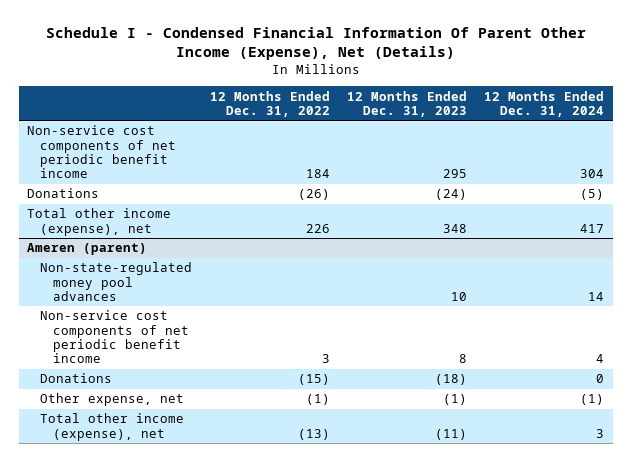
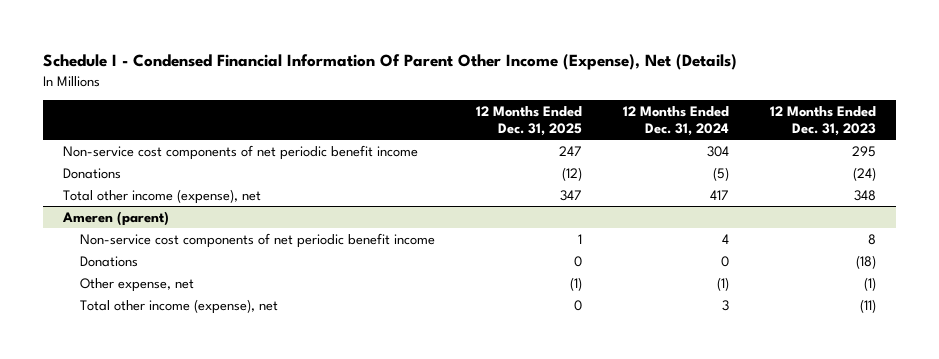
- | 12 Months Ended Dec. 31, 2022 | 12 Months Ended Dec. 31, 2023 | 12 Months Ended Dec. 31, 2024
+ | 12 Months Ended Dec. 31, 2025 | 12 Months Ended Dec. 31, 2024 | 12 Months Ended Dec. 31, 2023
@ Ameren (parent)
- Non-state-regulated money pool advances | | 10 | 14

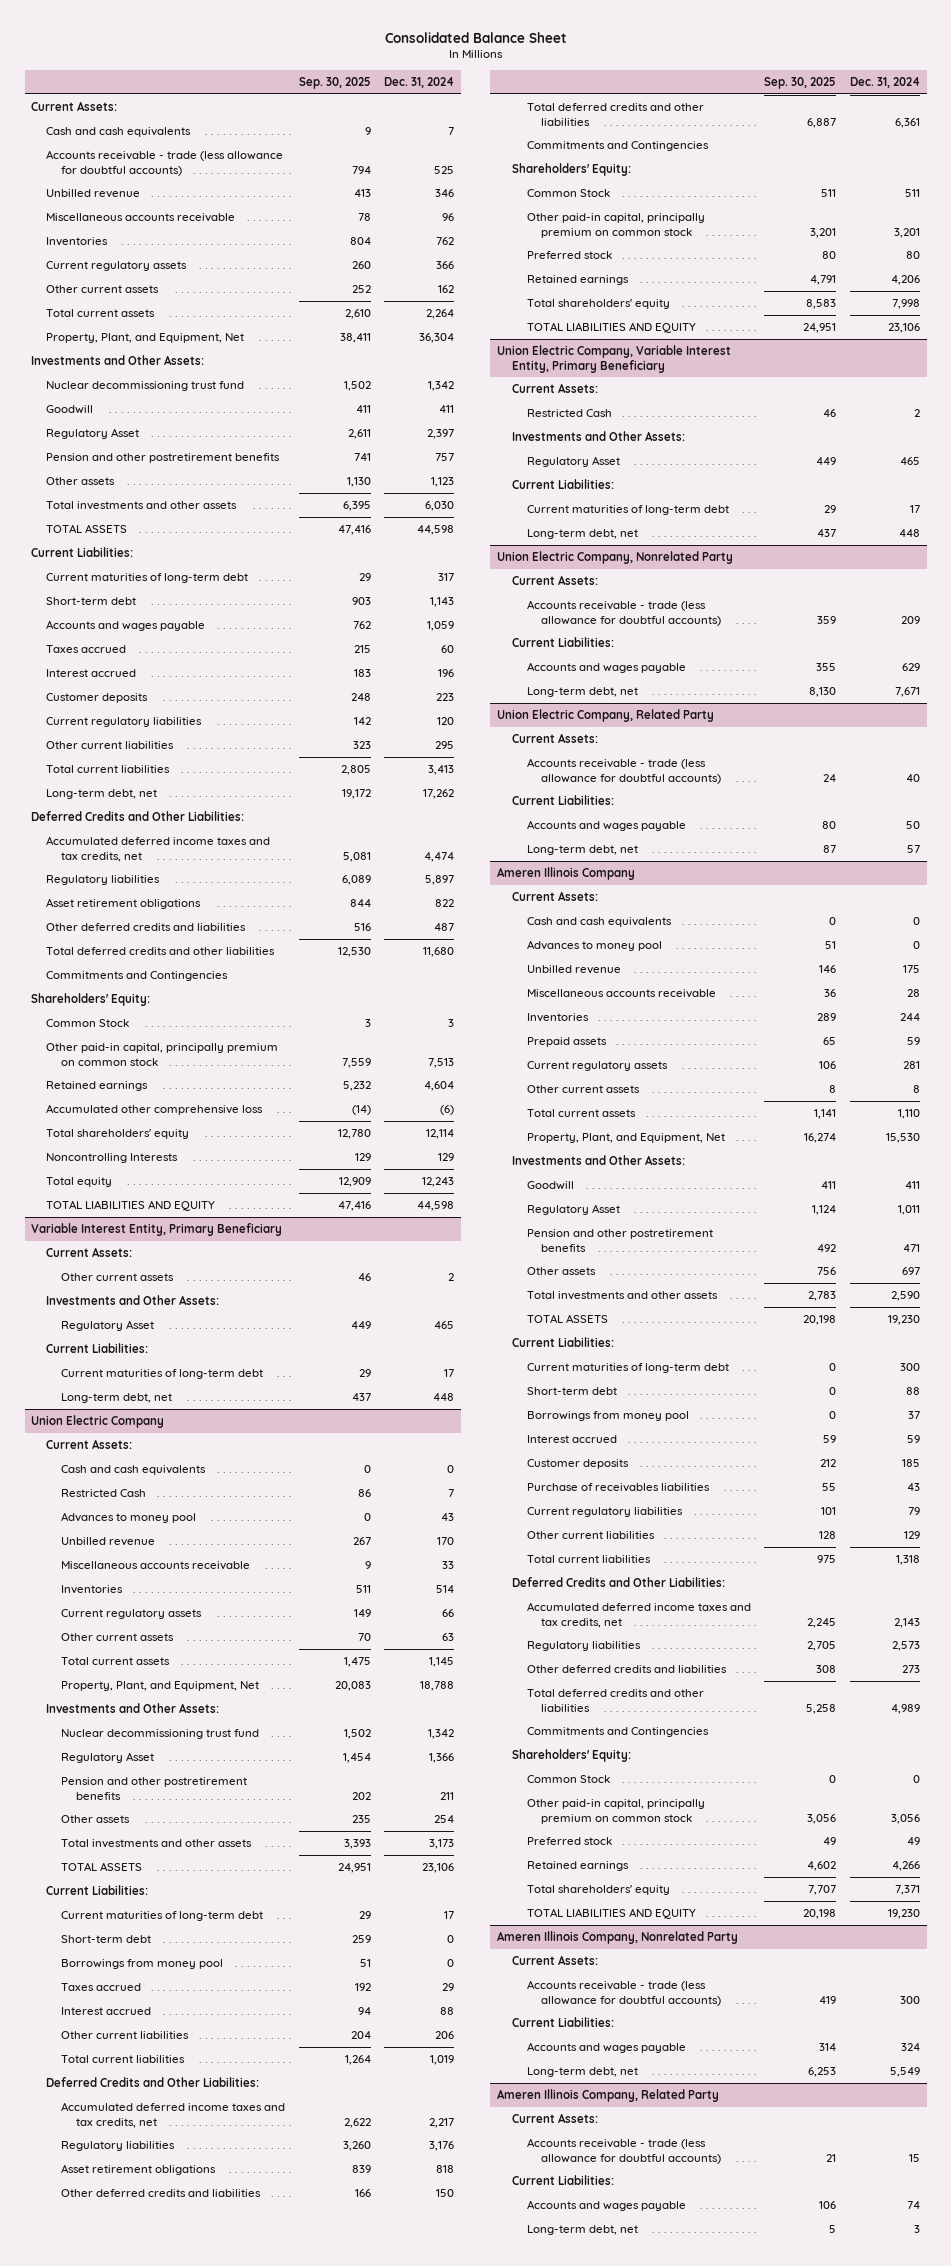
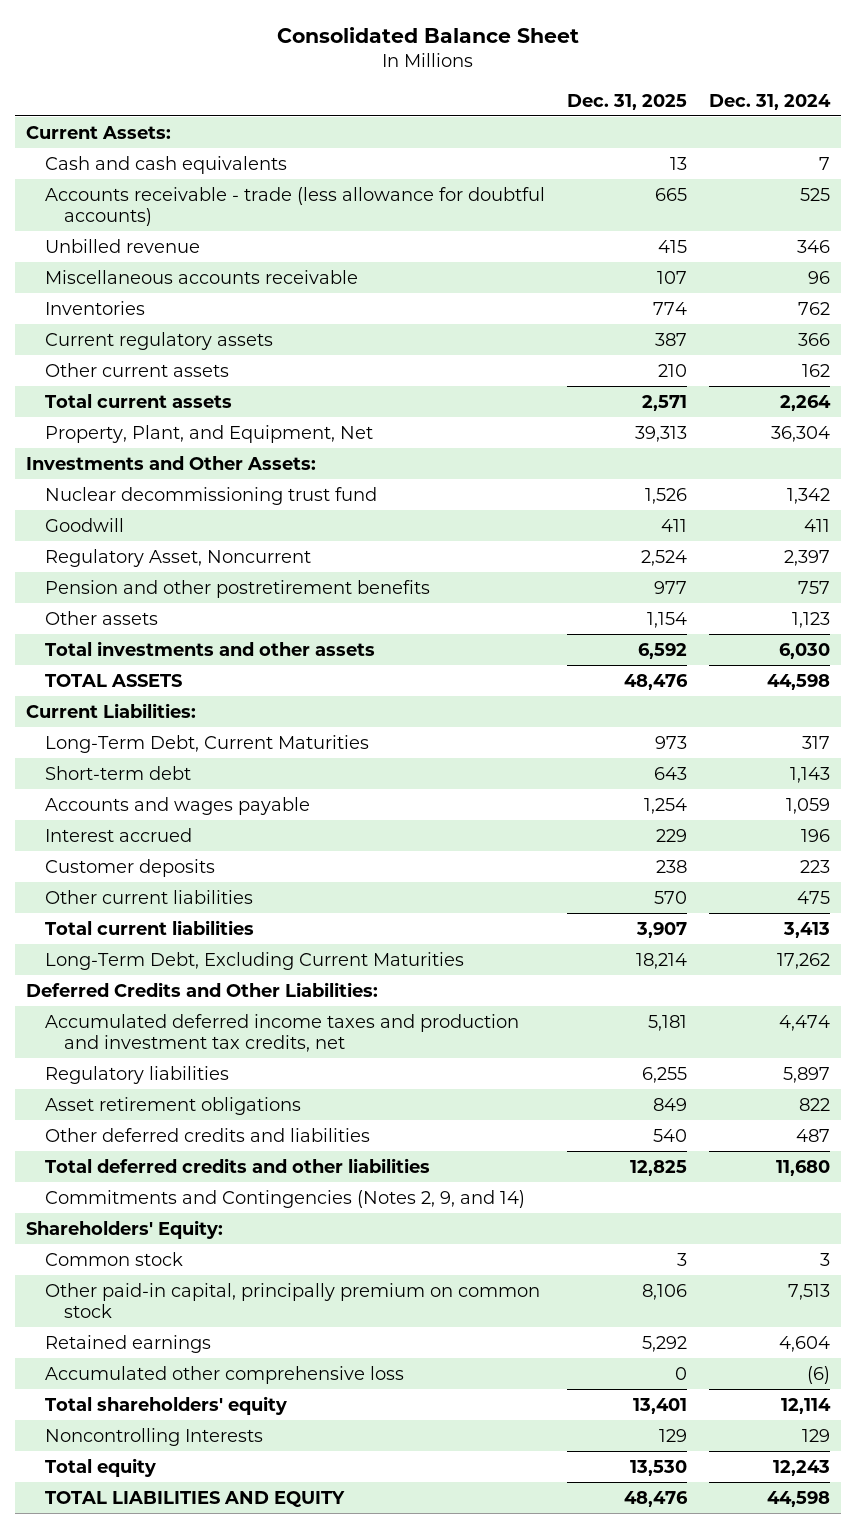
- | Sep. 30, 2025 | Dec. 31, 2024
+ | Dec. 31, 2025 | Dec. 31, 2024
- Regulatory Asset | 2,611 | 2,397
+ Regulatory Asset, Noncurrent | 2,524 | 2,397
- Current maturities of long-term debt | 29 | 317
+ Long-Term Debt, Current Maturities | 973 | 317
- Taxes accrued | 215 | 60
- Current regulatory liabilities | 142 | 120
- Other current liabilities | 323 | 295
+ Other current liabilities | 570 | 475
- Long-term debt, net | 19,172 | 17,262
+ Long-Term Debt, Excluding Current Maturities | 18,214 | 17,262
- Accumulated deferred income taxes and tax credits, net | 5,081 | 4,474
+ Accumulated deferred income taxes and production and investment tax credits, net | 5,181 | 4,474
- Commitments and Contingencies
+ Commitments and Contingencies (Notes 2, 9, and 14)
- Common Stock | 3 | 3
+ Common stock | 3 | 3
- Variable Interest Entity, Primary Beneficiary
- Current Assets:
- Other current assets | 46 | 2
- Investments and Other Assets:
- Regulatory Asset | 449 | 465
- Current Liabilities:
- Current maturities of long-term debt | 29 | 17
- Long-term debt, net | 437 | 448
- Union Electric Company
- Current Assets:
- Cash and cash equivalents | 0 | 0
- Restricted Cash | 86 | 7
- Advances to money pool | 0 | 43
- Unbilled revenue | 267 | 170
- Miscellaneous accounts receivable | 9 | 33
- Inventories | 511 | 514
- Current regulatory assets | 149 | 66
- Other current assets | 70 | 63
- Total current assets | 1,475 | 1,145
- Property, Plant, and Equipment, Net | 20,083 | 18,788
- Investments and Other Assets:
- Nuclear decommissioning trust fund | 1,502 | 1,342
- Regulatory Asset | 1,454 | 1,366
- Pension and other postretirement benefits | 202 | 211
- Other assets | 235 | 254
- Total investments and other assets | 3,393 | 3,173
- TOTAL ASSETS | 24,951 | 23,106
- Current Liabilities:
- Current maturities of long-term debt | 29 | 17
- Short-term debt | 259 | 0
- Borrowings from money pool | 51 | 0
- Taxes accrued | 192 | 29
- Interest accrued | 94 | 88
- Other current liabilities | 204 | 206
- Total current liabilities | 1,264 | 1,019
- Deferred Credits and Other Liabilities:
- Accumulated deferred income taxes and tax credits, net | 2,622 | 2,217
- Regulatory liabilities | 3,260 | 3,176
- Asset retirement obligations | 839 | 818
- Other deferred credits and liabilities | 166 | 150
- Total deferred credits and other liabilities | 6,887 | 6,361
- Commitments and Contingencies
- Shareholders' Equity:
- Common Stock | 511 | 511
- Other paid-in capital, principally premium on common stock | 3,201 | 3,201
- Preferred stock | 80 | 80
- Retained earnings | 4,791 | 4,206
- Total shareholders' equity | 8,583 | 7,998
- TOTAL LIABILITIES AND EQUITY | 24,951 | 23,106
- Union Electric Company, Variable Interest Entity, Primary Beneficiary
- Current Assets:
- Restricted Cash | 46 | 2
- Investments and Other Assets:
- Regulatory Asset | 449 | 465
- Current Liabilities:
- Current maturities of long-term debt | 29 | 17
- Long-term debt, net | 437 | 448
- Union Electric Company, Nonrelated Party
- Current Assets:
- Accounts receivable - trade (less allowance for doubtful accounts) | 359 | 209
- Current Liabilities:
- Accounts and wages payable | 355 | 629
- Long-term debt, net | 8,130 | 7,671
- Union Electric Company, Related Party
- Current Assets:
- Accounts receivable - trade (less allowance for doubtful accounts) | 24 | 40
- Current Liabilities:
- Accounts and wages payable | 80 | 50
- Long-term debt, net | 87 | 57
- Ameren Illinois Company
- Current Assets:
- Cash and cash equivalents | 0 | 0
- Advances to money pool | 51 | 0
- Unbilled revenue | 146 | 175
- Miscellaneous accounts receivable | 36 | 28
- Inventories | 289 | 244
- Prepaid assets | 65 | 59
- Current regulatory assets | 106 | 281
- Other current assets | 8 | 8
- Total current assets | 1,141 | 1,110
- Property, Plant, and Equipment, Net | 16,274 | 15,530
- Investments and Other Assets:
- Goodwill | 411 | 411
- Regulatory Asset | 1,124 | 1,011
- Pension and other postretirement benefits | 492 | 471
- Other assets | 756 | 697
- Total investments and other assets | 2,783 | 2,590
- TOTAL ASSETS | 20,198 | 19,230
- Current Liabilities:
- Current maturities of long-term debt | 0 | 300
- Short-term debt | 0 | 88
- Borrowings from money pool | 0 | 37
- Interest accrued | 59 | 59
- Customer deposits | 212 | 185
- Purchase of receivables liabilities | 55 | 43
- Current regulatory liabilities | 101 | 79
- Other current liabilities | 128 | 129
- Total current liabilities | 975 | 1,318
- Deferred Credits and Other Liabilities:
- Accumulated deferred income taxes and tax credits, net | 2,245 | 2,143
- Regulatory liabilities | 2,705 | 2,573
- Other deferred credits and liabilities | 308 | 273
- Total deferred credits and other liabilities | 5,258 | 4,989
- Commitments and Contingencies
- Shareholders' Equity:
- Common Stock | 0 | 0
- Other paid-in capital, principally premium on common stock | 3,056 | 3,056
- Preferred stock | 49 | 49
- Retained earnings | 4,602 | 4,266
- Total shareholders' equity | 7,707 | 7,371
- TOTAL LIABILITIES AND EQUITY | 20,198 | 19,230
- Ameren Illinois Company, Nonrelated Party
- Current Assets:
- Accounts receivable - trade (less allowance for doubtful accounts) | 419 | 300
- Current Liabilities:
- Accounts and wages payable | 314 | 324
- Long-term debt, net | 6,253 | 5,549
- Ameren Illinois Company, Related Party
- Current Assets:
- Accounts receivable - trade (less allowance for doubtful accounts) | 21 | 15
- Current Liabilities:
- Accounts and wages payable | 106 | 74
- Long-term debt, net | 5 | 3

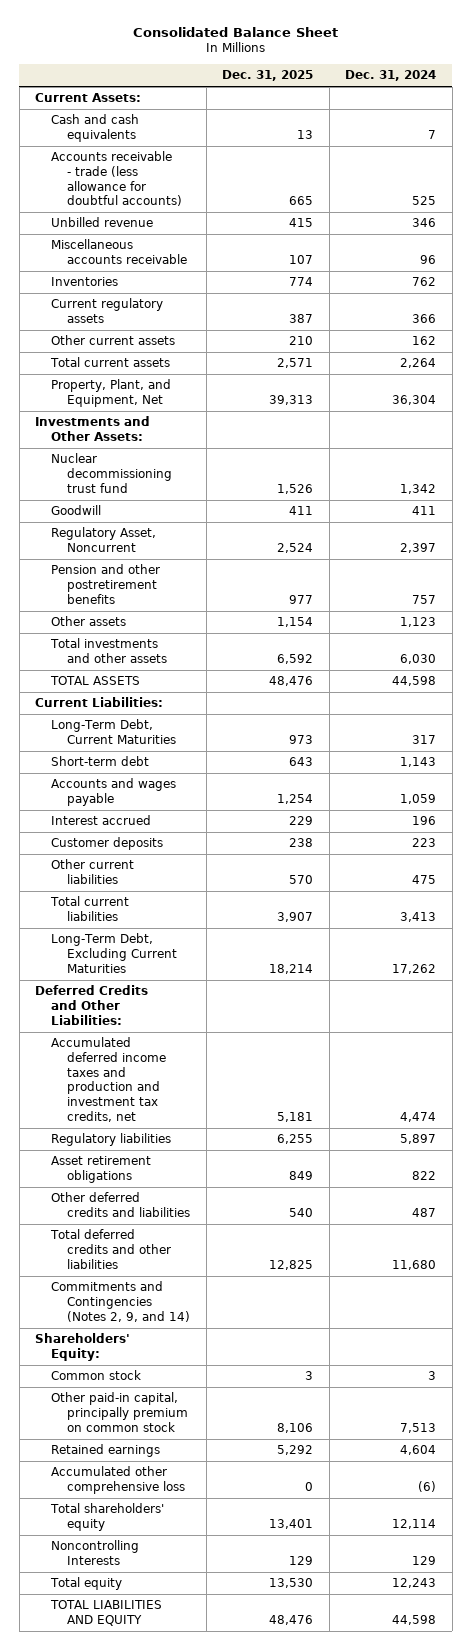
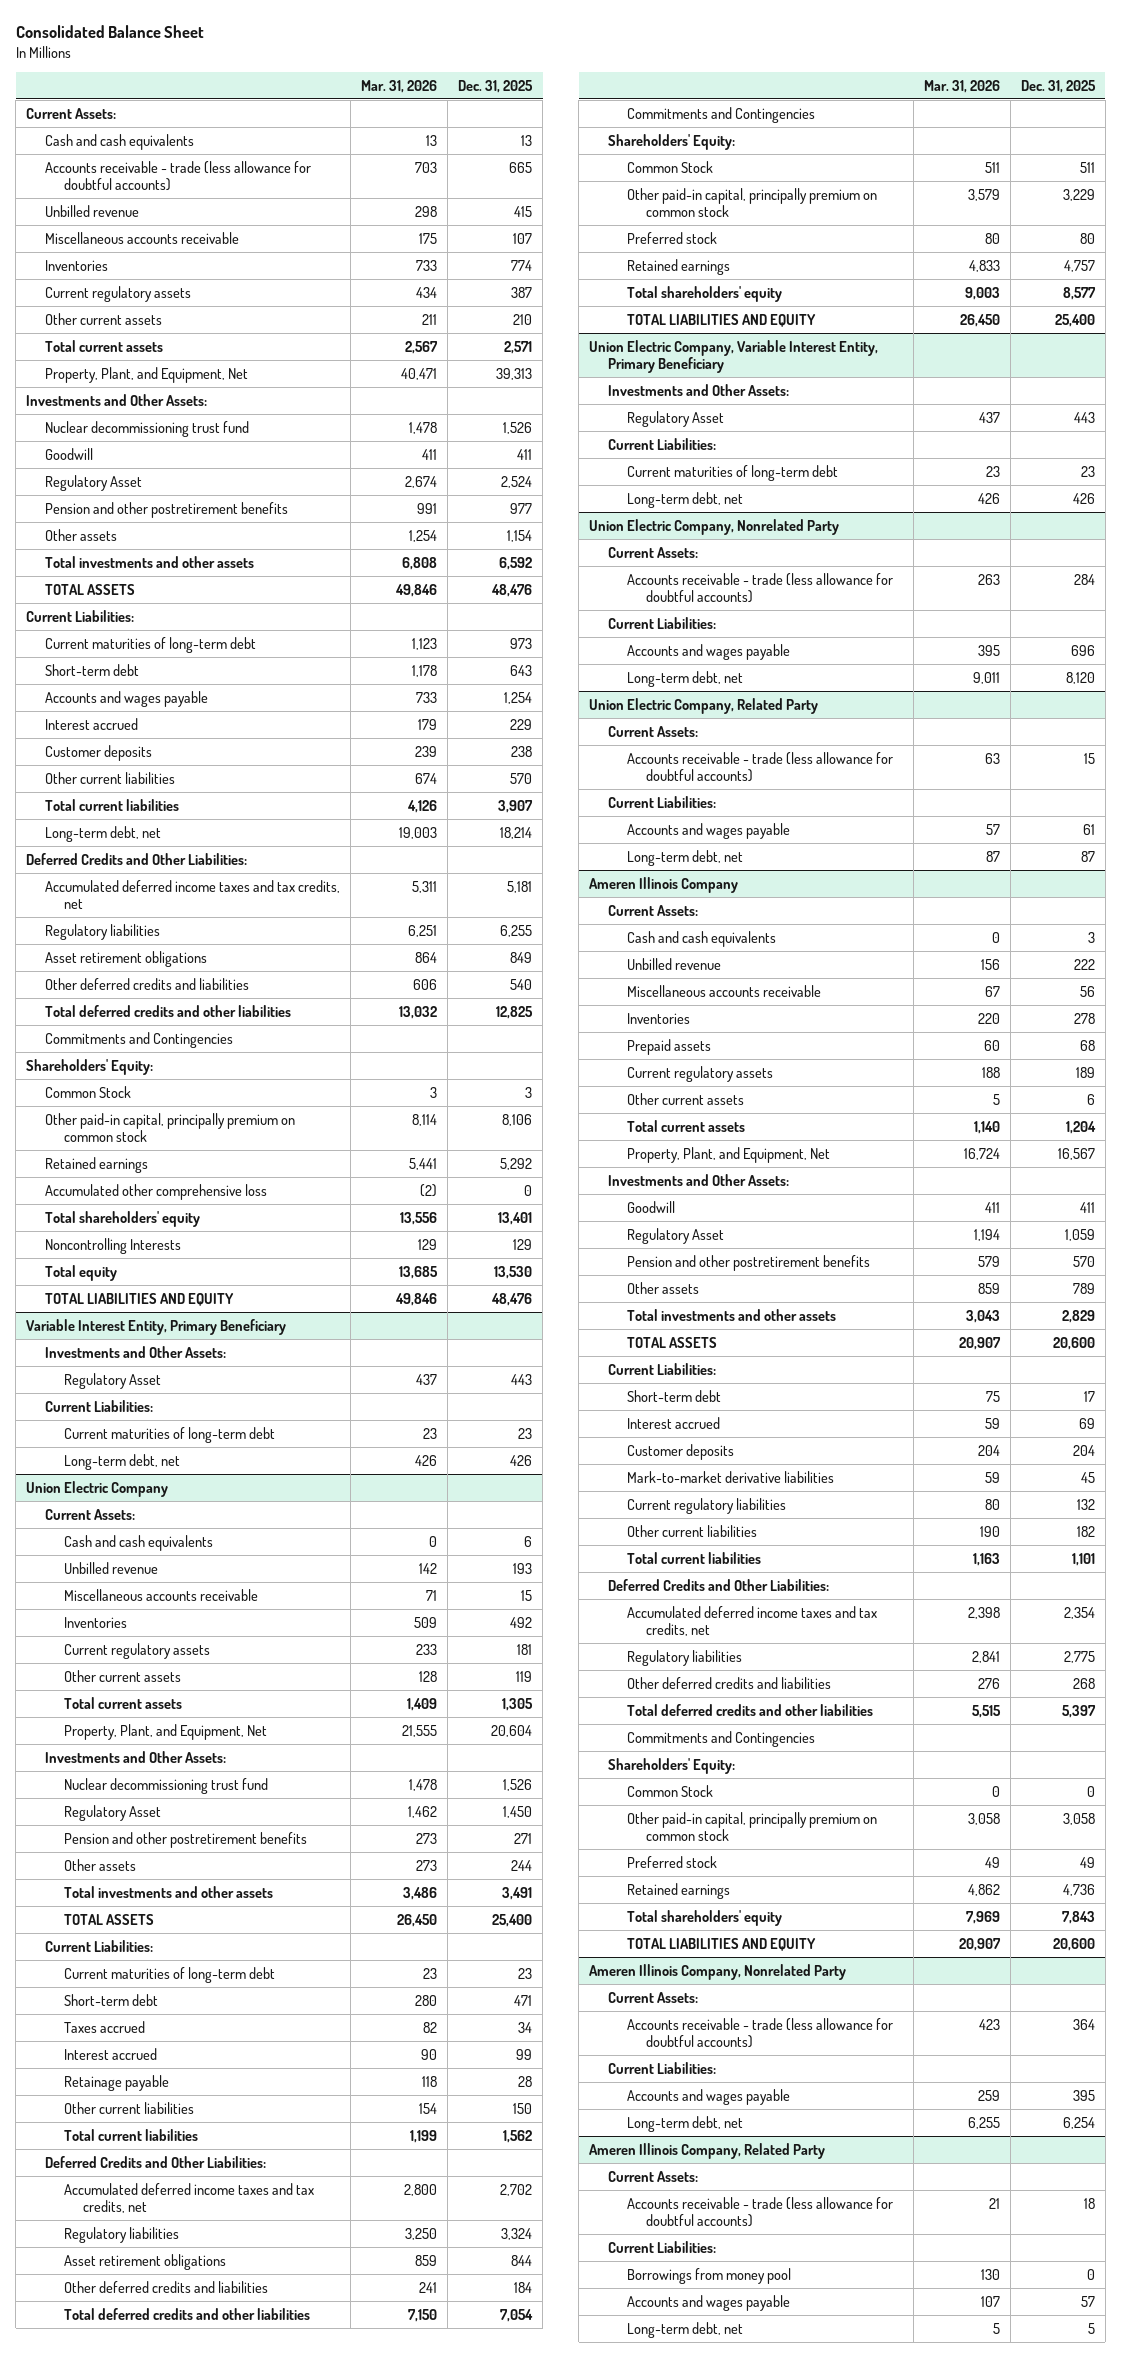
- | Dec. 31, 2025 | Dec. 31, 2024
+ | Mar. 31, 2026 | Dec. 31, 2025
- Regulatory Asset, Noncurrent | 2,524 | 2,397
+ Regulatory Asset | 2,674 | 2,524
- Long-Term Debt, Current Maturities | 973 | 317
+ Current maturities of long-term debt | 1,123 | 973
- Long-Term Debt, Excluding Current Maturities | 18,214 | 17,262
+ Long-term debt, net | 19,003 | 18,214
- Accumulated deferred income taxes and production and investment tax credits, net | 5,181 | 4,474
+ Accumulated deferred income taxes and tax credits, net | 5,311 | 5,181
- Commitments and Contingencies (Notes 2, 9, and 14)
+ Commitments and Contingencies
- Common stock | 3 | 3
+ Common Stock | 3 | 3
+ Variable Interest Entity, Primary Beneficiary
+ Investments and Other Assets:
+ Regulatory Asset | 437 | 443
+ Current Liabilities:
+ Current maturities of long-term debt | 23 | 23
+ Long-term debt, net | 426 | 426
+ Union Electric Company
+ Current Assets:
+ Cash and cash equivalents | 0 | 6
+ Unbilled revenue | 142 | 193
+ Miscellaneous accounts receivable | 71 | 15
+ Inventories | 509 | 492
+ Current regulatory assets | 233 | 181
+ Other current assets | 128 | 119
+ Total current assets | 1,409 | 1,305
+ Property, Plant, and Equipment, Net | 21,555 | 20,604
+ Investments and Other Assets:
+ Nuclear decommissioning trust fund | 1,478 | 1,526
+ Regulatory Asset | 1,462 | 1,450
+ Pension and other postretirement benefits | 273 | 271
+ Other assets | 273 | 244
+ Total investments and other assets | 3,486 | 3,491
+ TOTAL ASSETS | 26,450 | 25,400
+ Current Liabilities:
+ Current maturities of long-term debt | 23 | 23
+ Short-term debt | 280 | 471
+ Taxes accrued | 82 | 34
+ Interest accrued | 90 | 99
+ Retainage payable | 118 | 28
+ Other current liabilities | 154 | 150
+ Total current liabilities | 1,199 | 1,562
+ Deferred Credits and Other Liabilities:
+ Accumulated deferred income taxes and tax credits, net | 2,800 | 2,702
+ Regulatory liabilities | 3,250 | 3,324
+ Asset retirement obligations | 859 | 844
+ Other deferred credits and liabilities | 241 | 184
+ Total deferred credits and other liabilities | 7,150 | 7,054
+ Commitments and Contingencies
+ Shareholders' Equity:
+ Common Stock | 511 | 511
+ Other paid-in capital, principally premium on common stock | 3,579 | 3,229
+ Preferred stock | 80 | 80
+ Retained earnings | 4,833 | 4,757
+ Total shareholders' equity | 9,003 | 8,577
+ TOTAL LIABILITIES AND EQUITY | 26,450 | 25,400
+ Union Electric Company, Variable Interest Entity, Primary Beneficiary
+ Investments and Other Assets:
+ Regulatory Asset | 437 | 443
+ Current Liabilities:
+ Current maturities of long-term debt | 23 | 23
+ Long-term debt, net | 426 | 426
+ Union Electric Company, Nonrelated Party
+ Current Assets:
+ Accounts receivable - trade (less allowance for doubtful accounts) | 263 | 284
+ Current Liabilities:
+ Accounts and wages payable | 395 | 696
+ Long-term debt, net | 9,011 | 8,120
+ Union Electric Company, Related Party
+ Current Assets:
+ Accounts receivable - trade (less allowance for doubtful accounts) | 63 | 15
+ Current Liabilities:
+ Accounts and wages payable | 57 | 61
+ Long-term debt, net | 87 | 87
+ Ameren Illinois Company
+ Current Assets:
+ Cash and cash equivalents | 0 | 3
+ Unbilled revenue | 156 | 222
+ Miscellaneous accounts receivable | 67 | 56
+ Inventories | 220 | 278
+ Prepaid assets | 60 | 68
+ Current regulatory assets | 188 | 189
+ Other current assets | 5 | 6
+ Total current assets | 1,140 | 1,204
+ Property, Plant, and Equipment, Net | 16,724 | 16,567
+ Investments and Other Assets:
+ Goodwill | 411 | 411
+ Regulatory Asset | 1,194 | 1,059
+ Pension and other postretirement benefits | 579 | 570
+ Other assets | 859 | 789
+ Total investments and other assets | 3,043 | 2,829
+ TOTAL ASSETS | 20,907 | 20,600
+ Current Liabilities:
+ Short-term debt | 75 | 17
+ Interest accrued | 59 | 69
+ Customer deposits | 204 | 204
+ Mark-to-market derivative liabilities | 59 | 45
+ Current regulatory liabilities | 80 | 132
+ Other current liabilities | 190 | 182
+ Total current liabilities | 1,163 | 1,101
+ Deferred Credits and Other Liabilities:
+ Accumulated deferred income taxes and tax credits, net | 2,398 | 2,354
+ Regulatory liabilities | 2,841 | 2,775
+ Other deferred credits and liabilities | 276 | 268
+ Total deferred credits and other liabilities | 5,515 | 5,397
+ Commitments and Contingencies
+ Shareholders' Equity:
+ Common Stock | 0 | 0
+ Other paid-in capital, principally premium on common stock | 3,058 | 3,058
+ Preferred stock | 49 | 49
+ Retained earnings | 4,862 | 4,736
+ Total shareholders' equity | 7,969 | 7,843
+ TOTAL LIABILITIES AND EQUITY | 20,907 | 20,600
+ Ameren Illinois Company, Nonrelated Party
+ Current Assets:
+ Accounts receivable - trade (less allowance for doubtful accounts) | 423 | 364
+ Current Liabilities:
+ Accounts and wages payable | 259 | 395
+ Long-term debt, net | 6,255 | 6,254
+ Ameren Illinois Company, Related Party
+ Current Assets:
+ Accounts receivable - trade (less allowance for doubtful accounts) | 21 | 18
+ Current Liabilities:
+ Borrowings from money pool | 130 | 0
+ Accounts and wages payable | 107 | 57
+ Long-term debt, net | 5 | 5

